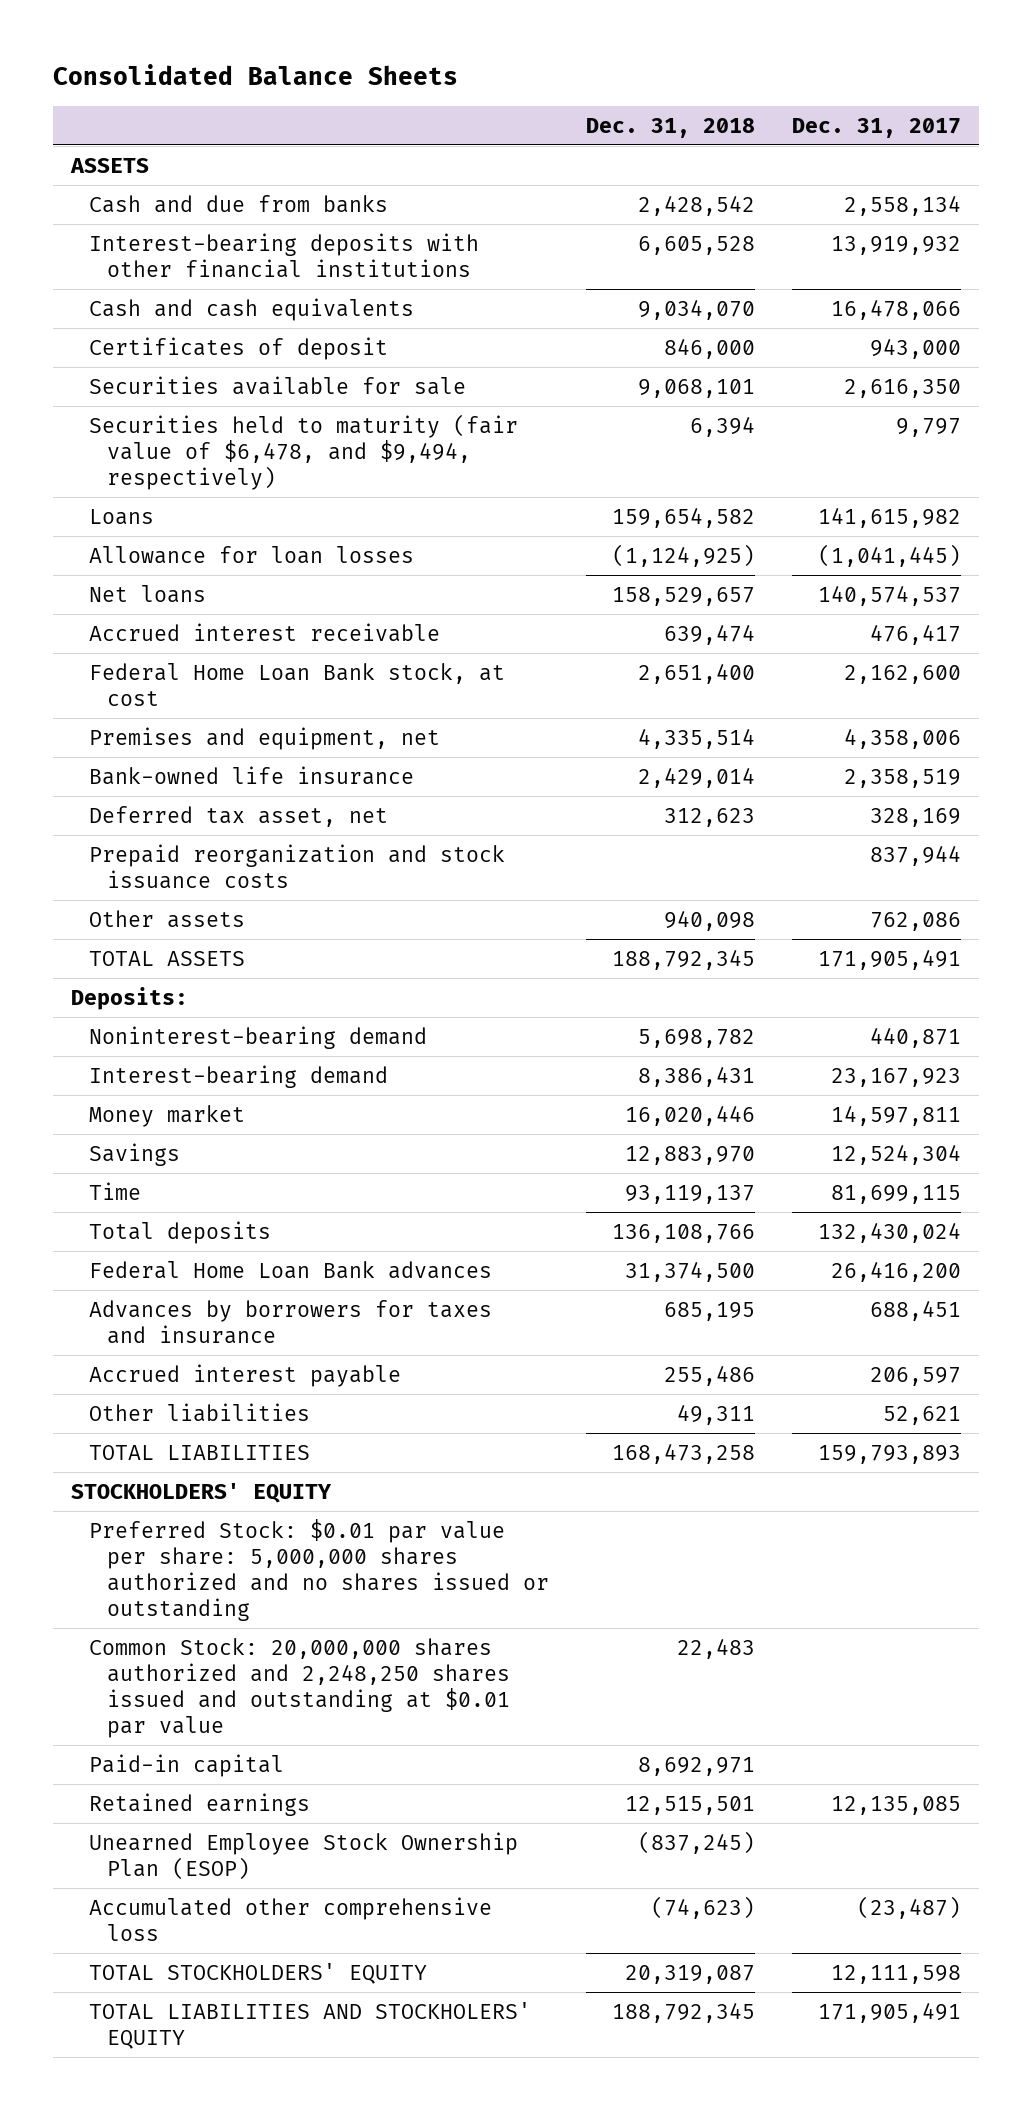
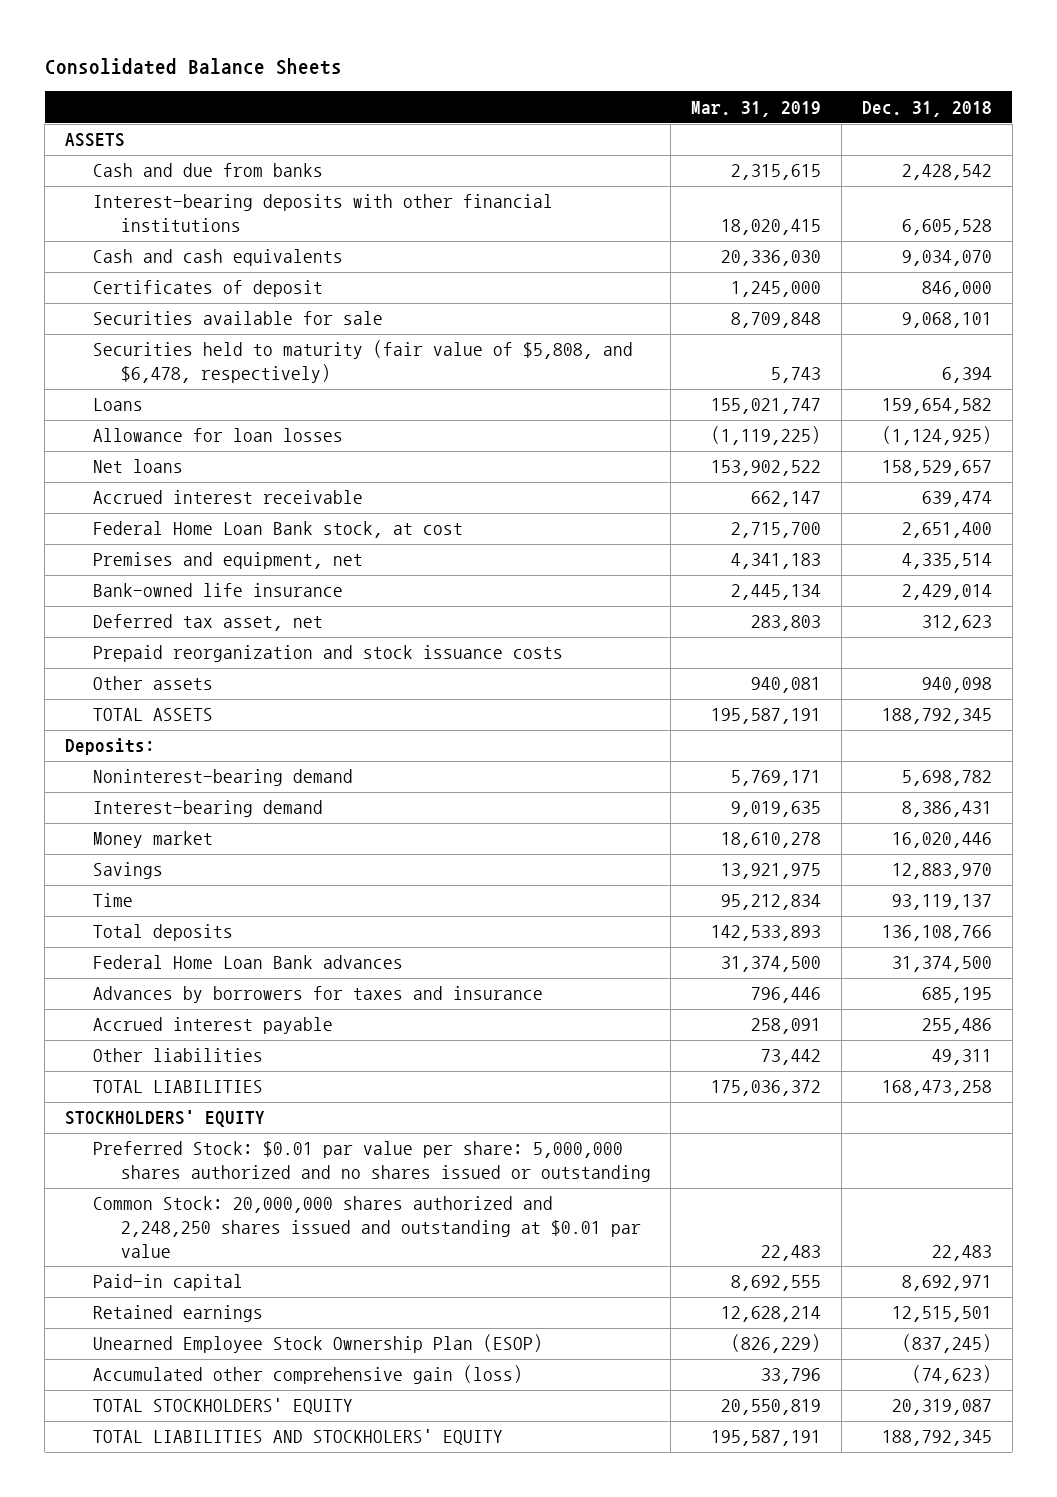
- | Dec. 31, 2018 | Dec. 31, 2017
+ | Mar. 31, 2019 | Dec. 31, 2018
- Securities held to maturity (fair value of $6,478, and $9,494, respectively) | 6,394 | 9,797
+ Securities held to maturity (fair value of $5,808, and $6,478, respectively) | 5,743 | 6,394
- Accumulated other comprehensive loss | (74,623) | (23,487)
+ Accumulated other comprehensive gain (loss) | 33,796 | (74,623)

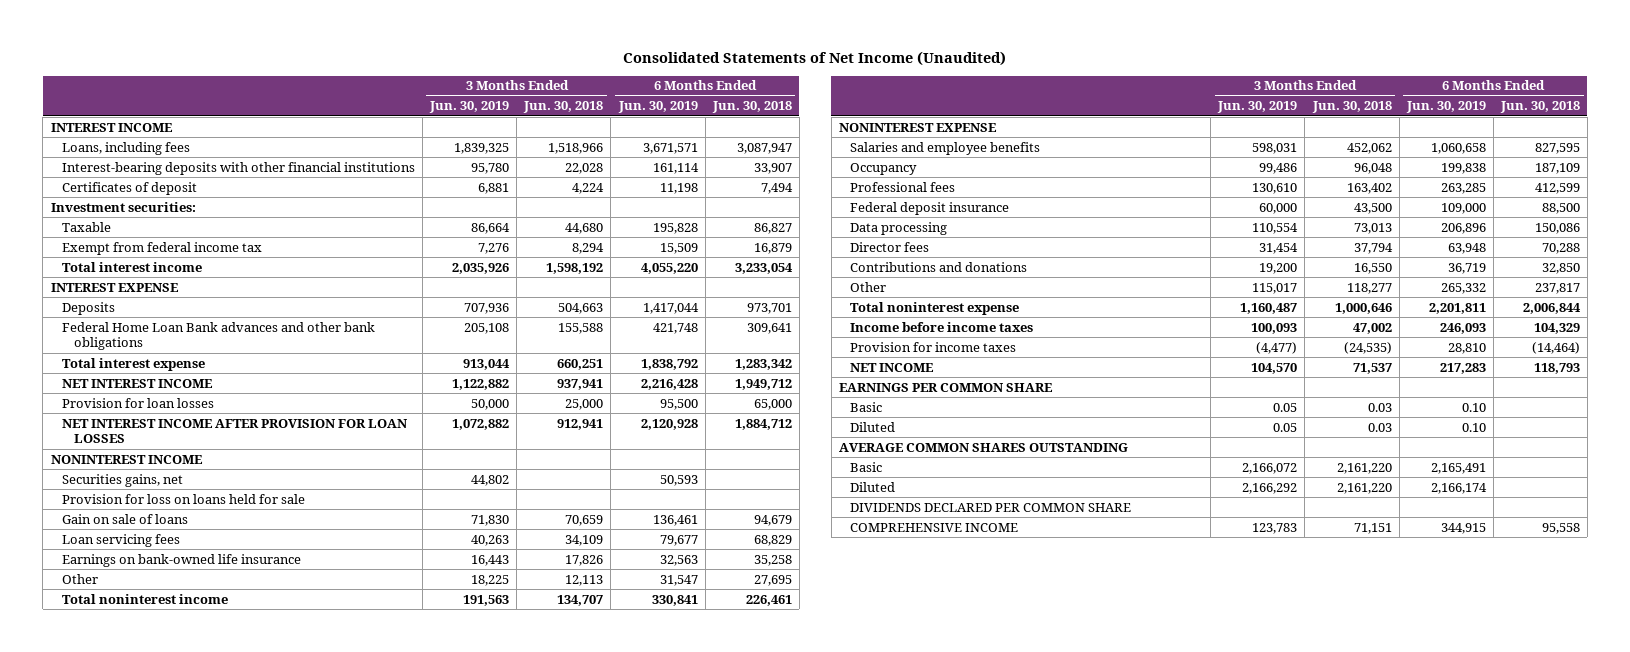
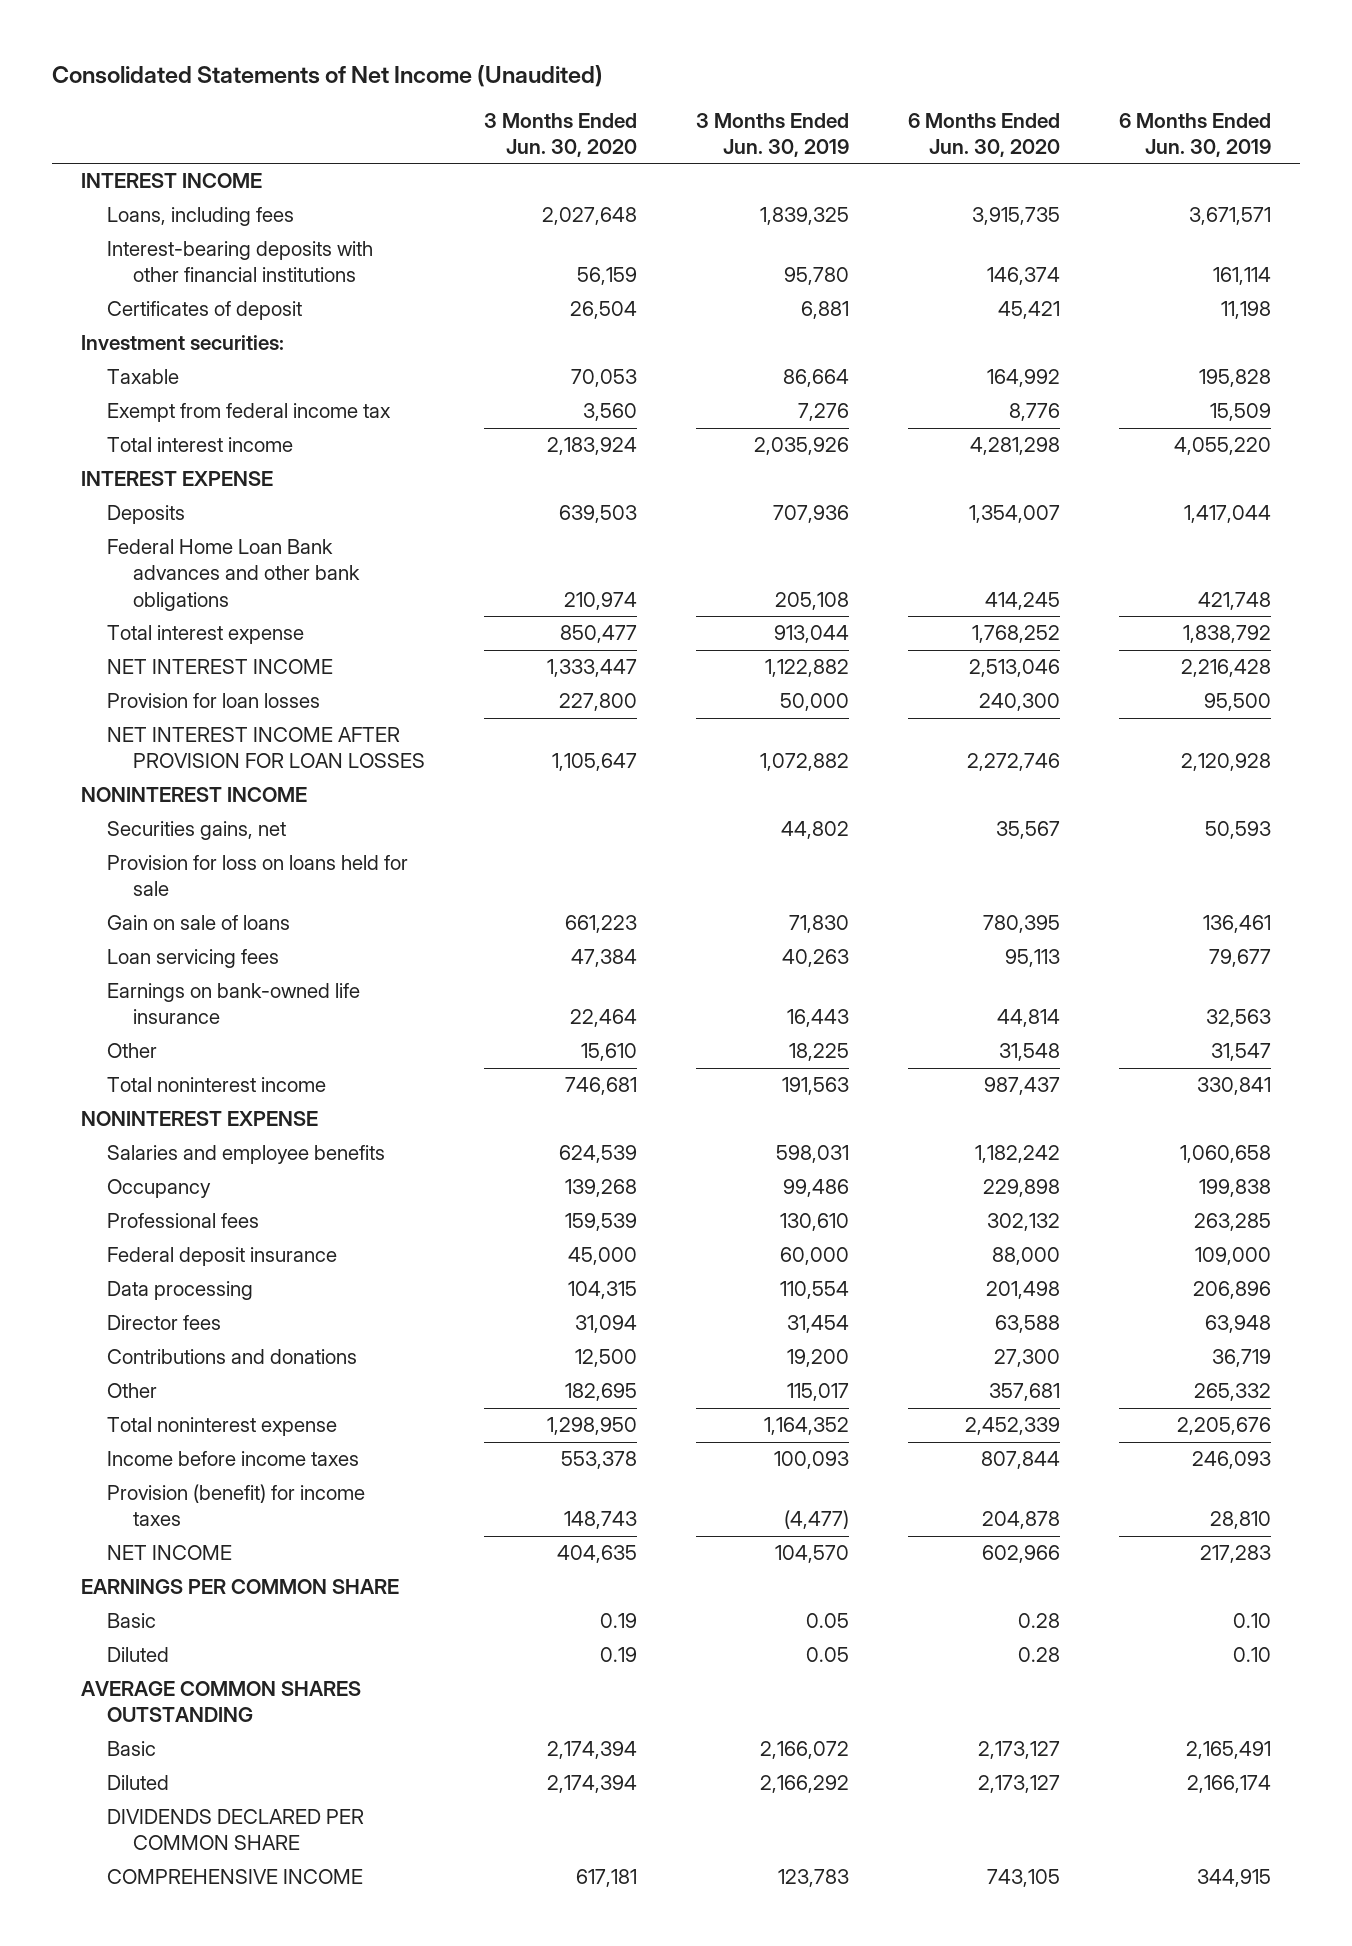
- | 3 Months Ended Jun. 30, 2019 | 3 Months Ended Jun. 30, 2018 | 6 Months Ended Jun. 30, 2019 | 6 Months Ended Jun. 30, 2018
+ | 3 Months Ended Jun. 30, 2020 | 3 Months Ended Jun. 30, 2019 | 6 Months Ended Jun. 30, 2020 | 6 Months Ended Jun. 30, 2019
- Total noninterest expense | 1,160,487 | 1,000,646 | 2,201,811 | 2,006,844
+ Total noninterest expense | 1,298,950 | 1,164,352 | 2,452,339 | 2,205,676
- Provision for income taxes | (4,477) | (24,535) | 28,810 | (14,464)
+ Provision (benefit) for income taxes | 148,743 | (4,477) | 204,878 | 28,810

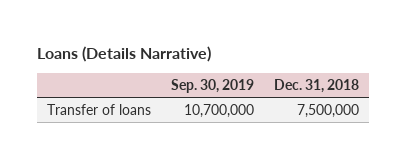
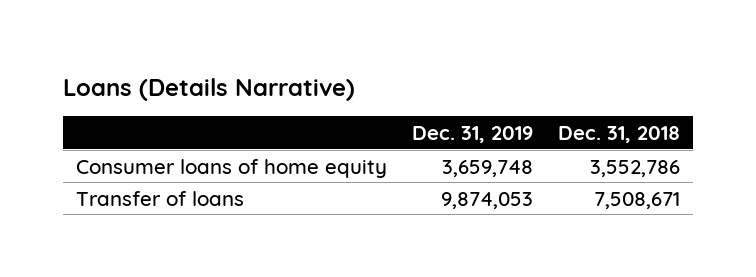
- | Sep. 30, 2019 | Dec. 31, 2018
+ | Dec. 31, 2019 | Dec. 31, 2018
- Transfer of loans | 10,700,000 | 7,500,000
+ Consumer loans of home equity | 3,659,748 | 3,552,786
+ Transfer of loans | 9,874,053 | 7,508,671

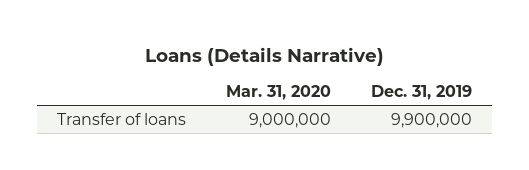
- | Dec. 31, 2019 | Dec. 31, 2018
+ | Mar. 31, 2020 | Dec. 31, 2019
- Consumer loans of home equity | 3,659,748 | 3,552,786
- Transfer of loans | 9,874,053 | 7,508,671
+ Transfer of loans | 9,000,000 | 9,900,000

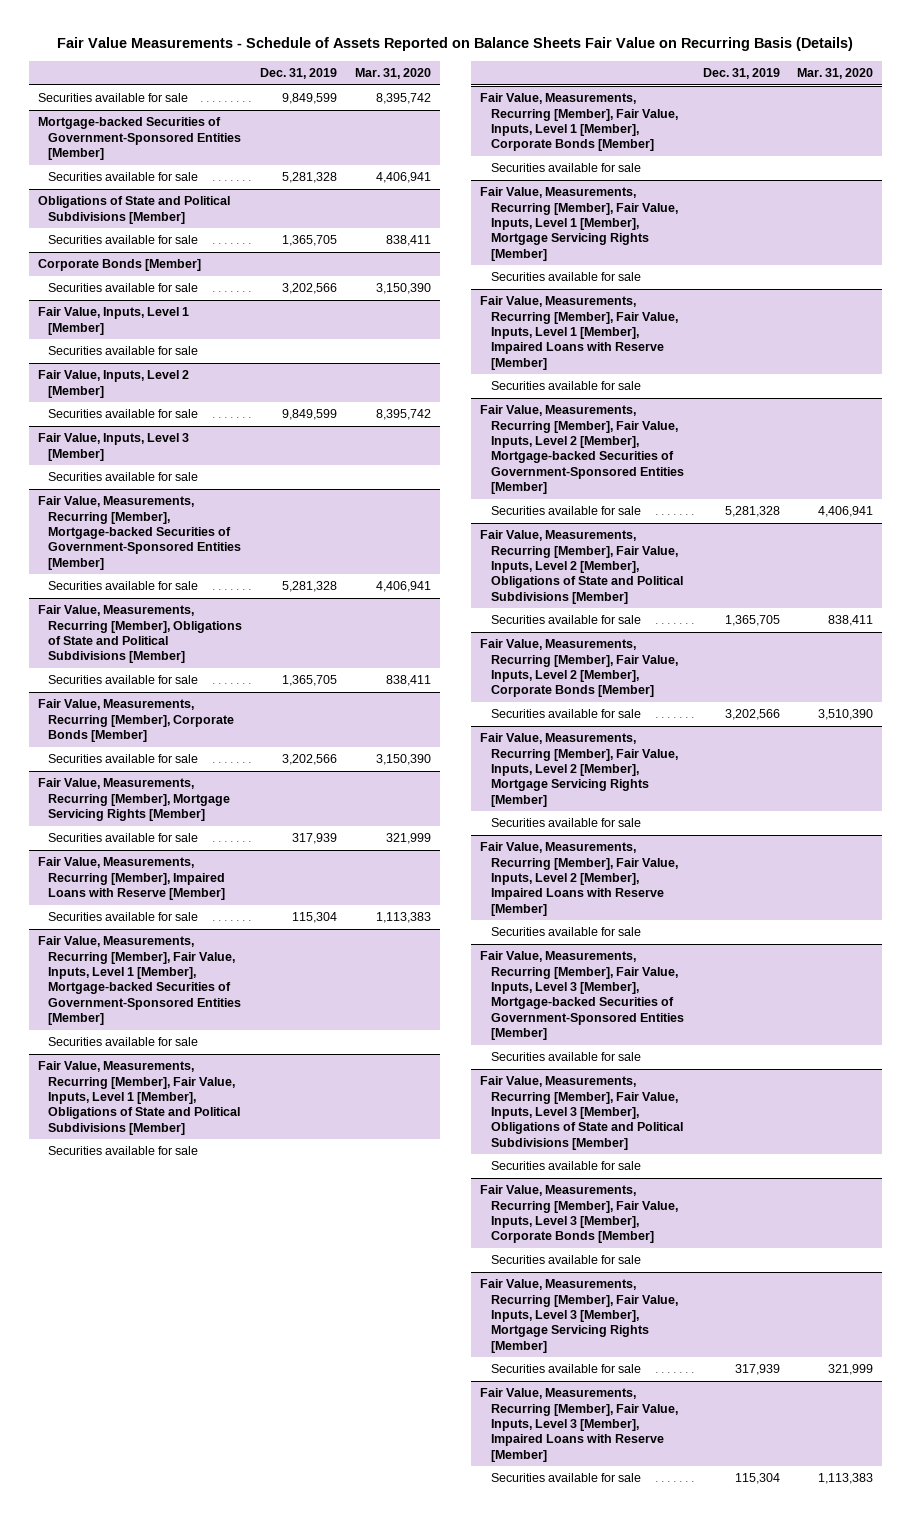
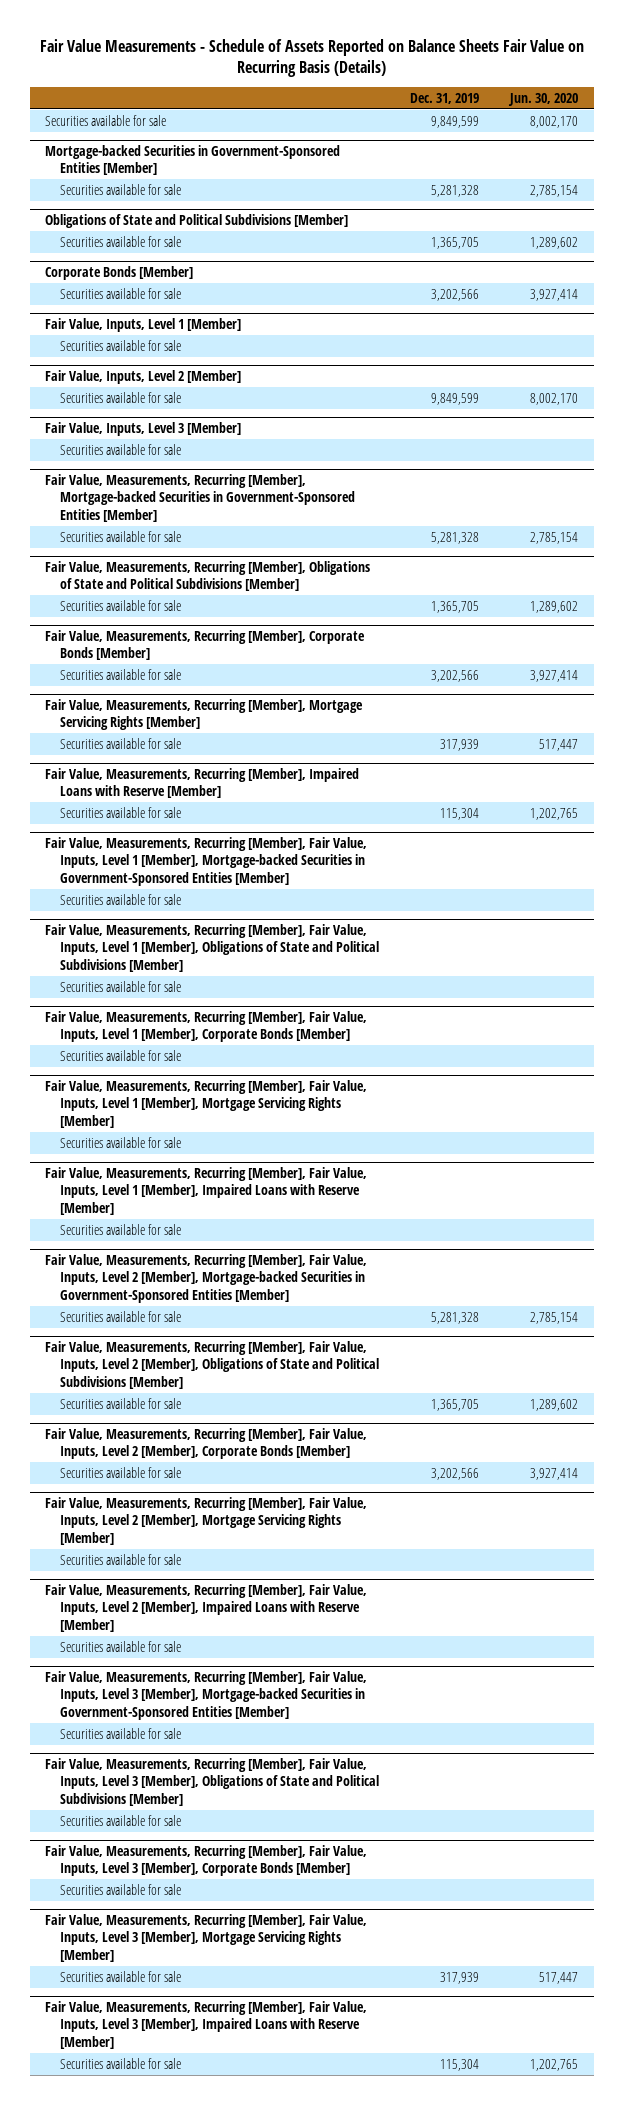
- | Dec. 31, 2019 | Mar. 31, 2020
+ | Dec. 31, 2019 | Jun. 30, 2020
- Mortgage-backed Securities of Government-Sponsored Entities [Member]
+ Mortgage-backed Securities in Government-Sponsored Entities [Member]
- Fair Value, Measurements, Recurring [Member], Mortgage-backed Securities of Government-Sponsored Entities [Member]
+ Fair Value, Measurements, Recurring [Member], Mortgage-backed Securities in Government-Sponsored Entities [Member]
- Fair Value, Measurements, Recurring [Member], Fair Value, Inputs, Level 1 [Member], Mortgage-backed Securities of Government-Sponsored Entities [Member]
+ Fair Value, Measurements, Recurring [Member], Fair Value, Inputs, Level 1 [Member], Mortgage-backed Securities in Government-Sponsored Entities [Member]
- Fair Value, Measurements, Recurring [Member], Fair Value, Inputs, Level 2 [Member], Mortgage-backed Securities of Government-Sponsored Entities [Member]
+ Fair Value, Measurements, Recurring [Member], Fair Value, Inputs, Level 2 [Member], Mortgage-backed Securities in Government-Sponsored Entities [Member]
- Fair Value, Measurements, Recurring [Member], Fair Value, Inputs, Level 3 [Member], Mortgage-backed Securities of Government-Sponsored Entities [Member]
+ Fair Value, Measurements, Recurring [Member], Fair Value, Inputs, Level 3 [Member], Mortgage-backed Securities in Government-Sponsored Entities [Member]

